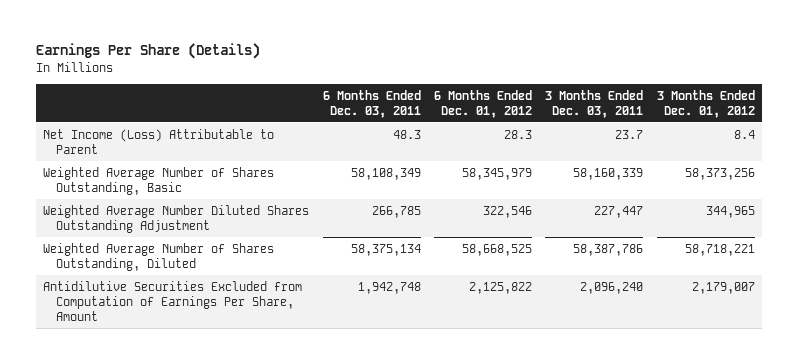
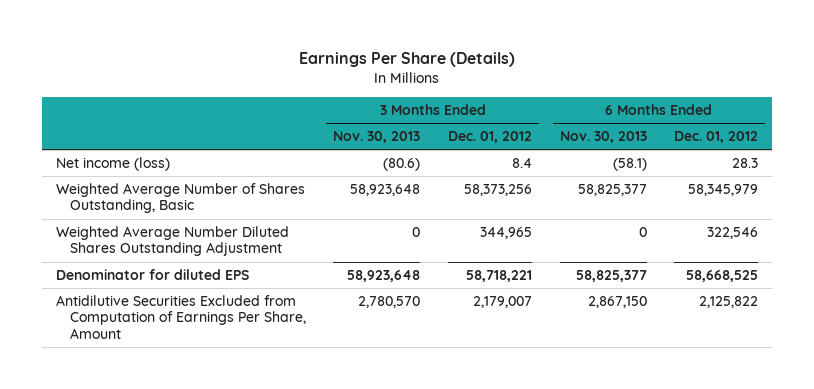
- | 6 Months Ended Dec. 03, 2011 | 6 Months Ended Dec. 01, 2012 | 3 Months Ended Dec. 03, 2011 | 3 Months Ended Dec. 01, 2012
+ | 3 Months Ended Nov. 30, 2013 | 3 Months Ended Dec. 01, 2012 | 6 Months Ended Nov. 30, 2013 | 6 Months Ended Dec. 01, 2012
- Net Income (Loss) Attributable to Parent | 48.3 | 28.3 | 23.7 | 8.4
+ Net income (loss) | (80.6) | 8.4 | (58.1) | 28.3
- Weighted Average Number of Shares Outstanding, Diluted | 58,375,134 | 58,668,525 | 58,387,786 | 58,718,221
+ Denominator for diluted EPS | 58,923,648 | 58,718,221 | 58,825,377 | 58,668,525

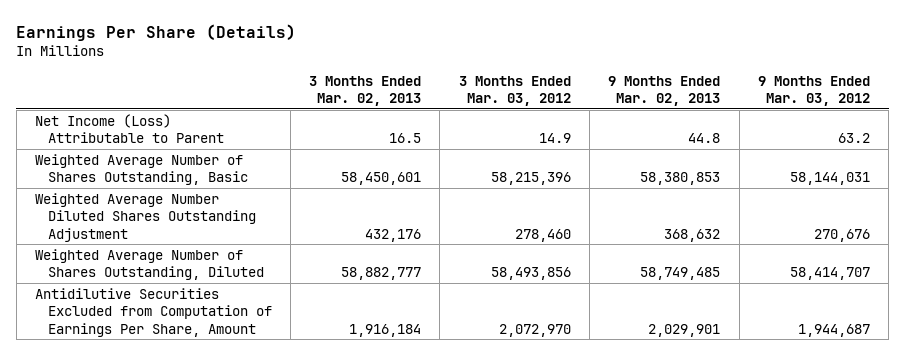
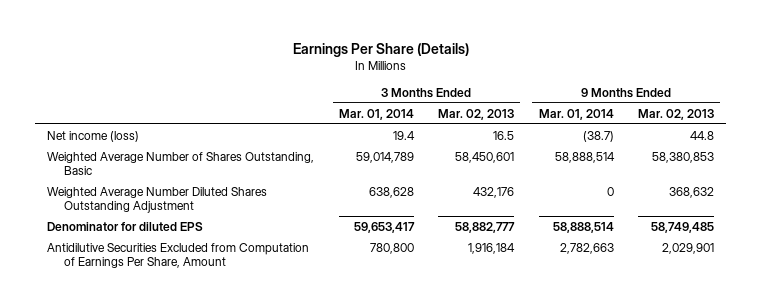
- | 3 Months Ended Mar. 02, 2013 | 3 Months Ended Mar. 03, 2012 | 9 Months Ended Mar. 02, 2013 | 9 Months Ended Mar. 03, 2012
+ | 3 Months Ended Mar. 01, 2014 | 3 Months Ended Mar. 02, 2013 | 9 Months Ended Mar. 01, 2014 | 9 Months Ended Mar. 02, 2013
- Net Income (Loss) Attributable to Parent | 16.5 | 14.9 | 44.8 | 63.2
+ Net income (loss) | 19.4 | 16.5 | (38.7) | 44.8
- Weighted Average Number of Shares Outstanding, Diluted | 58,882,777 | 58,493,856 | 58,749,485 | 58,414,707
+ Denominator for diluted EPS | 59,653,417 | 58,882,777 | 58,888,514 | 58,749,485

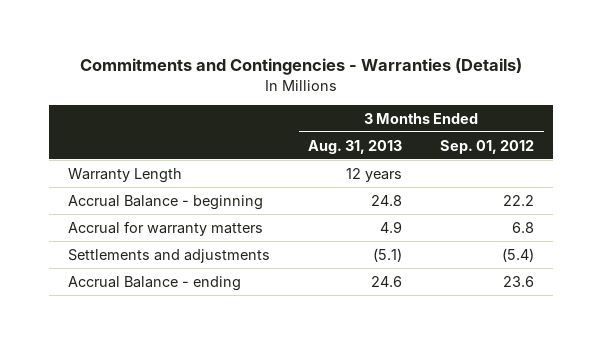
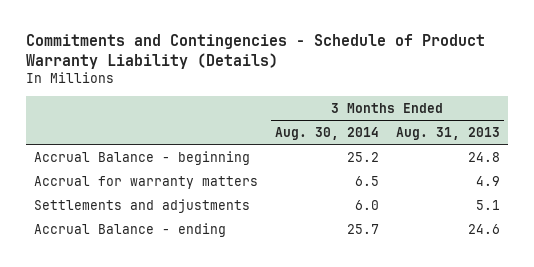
- Commitments and Contingencies - Warranties (Details)
+ Commitments and Contingencies - Schedule of Product Warranty Liability (Details)
- | 3 Months Ended Aug. 31, 2013 | 3 Months Ended Sep. 01, 2012
+ | 3 Months Ended Aug. 30, 2014 | 3 Months Ended Aug. 31, 2013
- Warranty Length | 12 years |
- Settlements and adjustments | (5.1) | (5.4)
+ Settlements and adjustments | 6.0 | 5.1

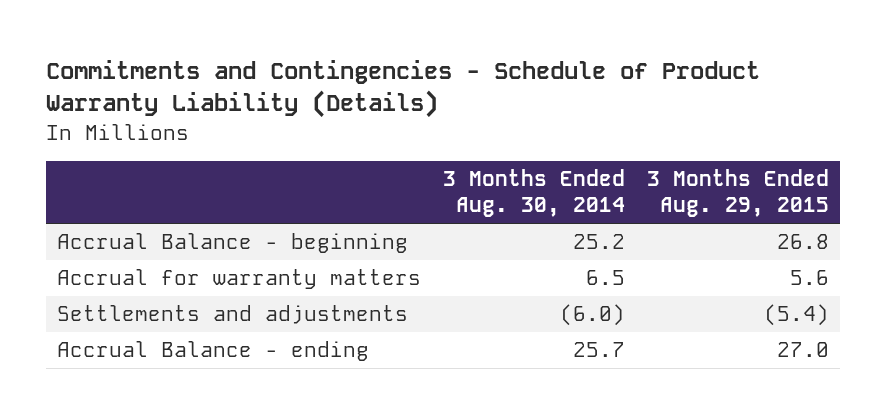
- | 3 Months Ended Aug. 30, 2014 | 3 Months Ended Aug. 31, 2013
+ | 3 Months Ended Aug. 30, 2014 | 3 Months Ended Aug. 29, 2015
- Settlements and adjustments | 6.0 | 5.1
+ Settlements and adjustments | (6.0) | (5.4)

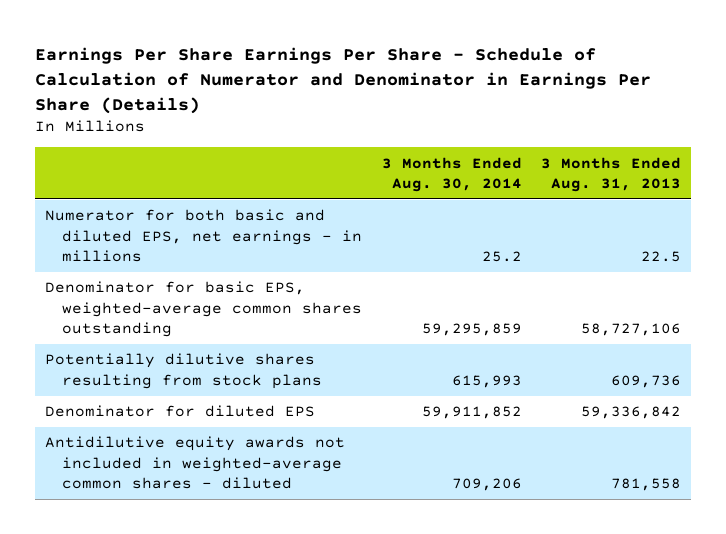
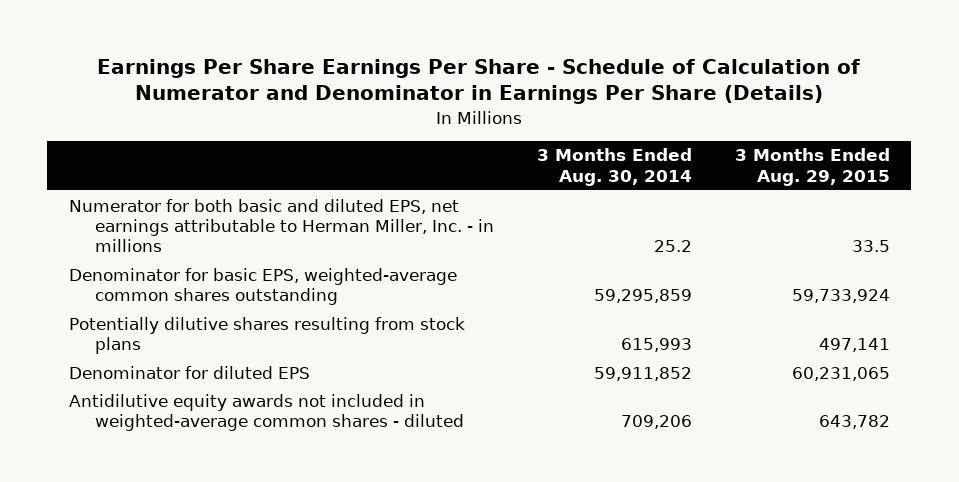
- | 3 Months Ended Aug. 30, 2014 | 3 Months Ended Aug. 31, 2013
+ | 3 Months Ended Aug. 30, 2014 | 3 Months Ended Aug. 29, 2015
- Numerator for both basic and diluted EPS, net earnings - in millions | 25.2 | 22.5
+ Numerator for both basic and diluted EPS, net earnings attributable to Herman Miller, Inc. - in millions | 25.2 | 33.5

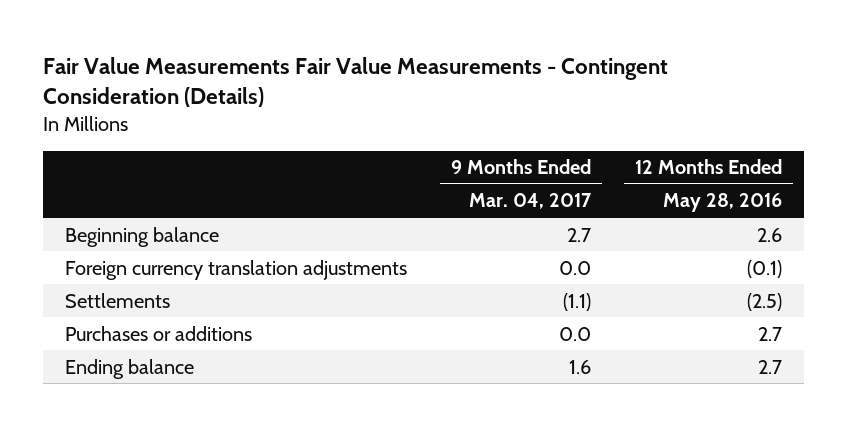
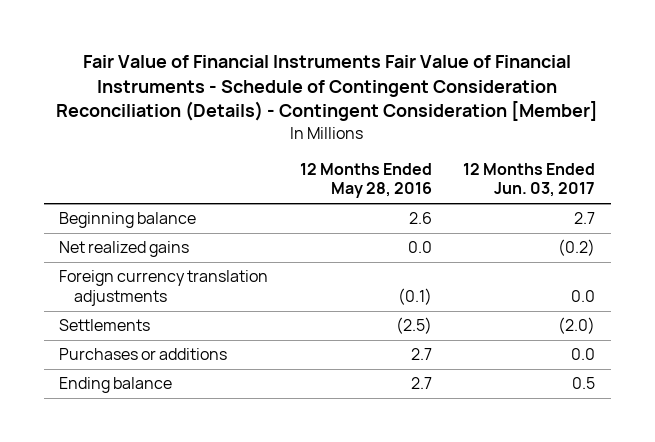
- Fair Value Measurements Fair Value Measurements - Contingent Consideration (Details)
+ Fair Value of Financial Instruments Fair Value of Financial Instruments - Schedule of Contingent Consideration Reconciliation (Details) - Contingent Consideration [Member]
- | 9 Months Ended Mar. 04, 2017 | 12 Months Ended May 28, 2016
+ | 12 Months Ended May 28, 2016 | 12 Months Ended Jun. 03, 2017
+ Net realized gains | 0.0 | (0.2)

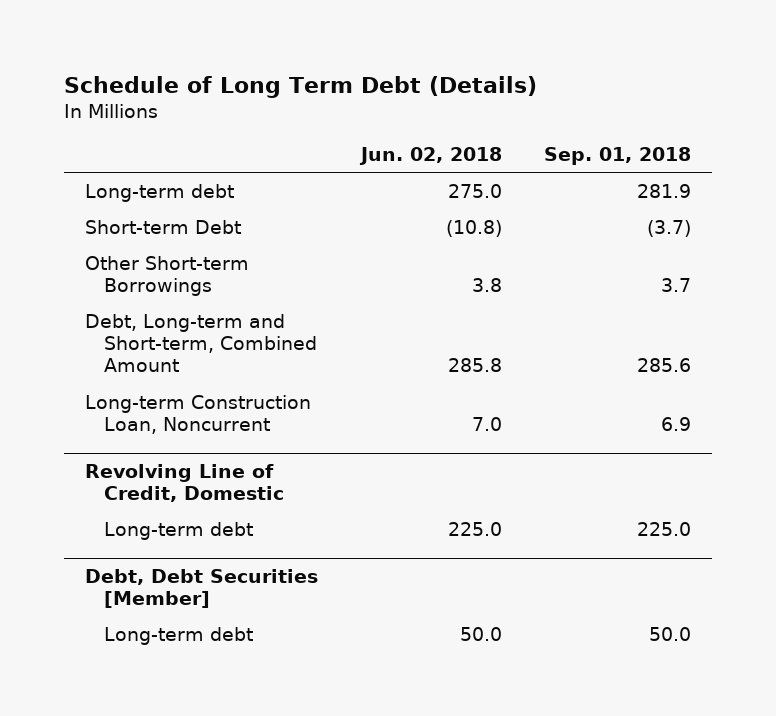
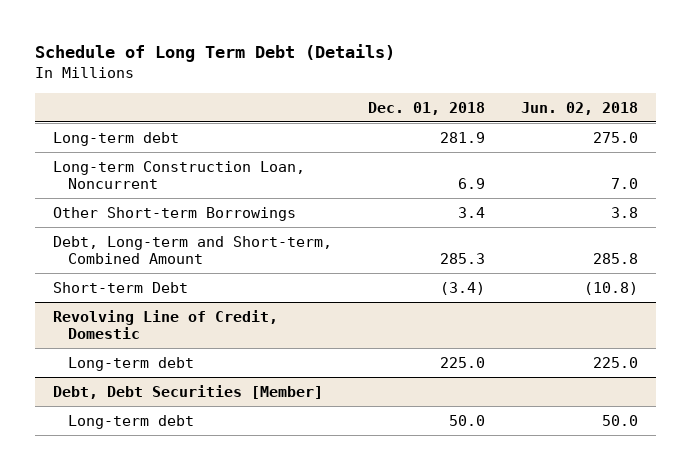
- | Jun. 02, 2018 | Sep. 01, 2018
+ | Dec. 01, 2018 | Jun. 02, 2018
moved up: Long-term Construction Loan, Noncurrent | 6.9 | 7.0
moved down: Short-term Debt | (3.4) | (10.8)

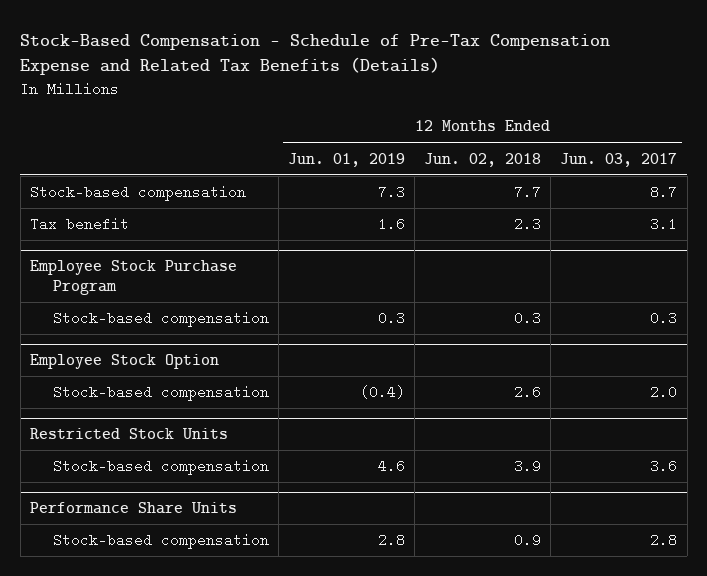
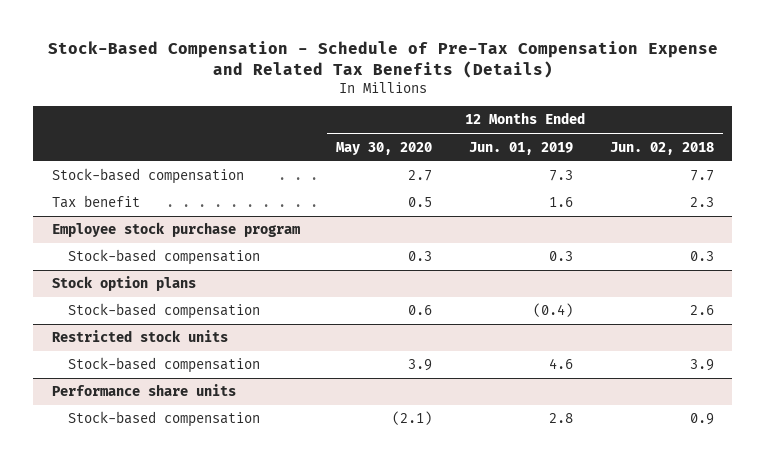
- | 12 Months Ended Jun. 01, 2019 | 12 Months Ended Jun. 02, 2018 | 12 Months Ended Jun. 03, 2017
+ | 12 Months Ended May 30, 2020 | 12 Months Ended Jun. 01, 2019 | 12 Months Ended Jun. 02, 2018
- Employee Stock Purchase Program
+ Employee stock purchase program
- Employee Stock Option
+ Stock option plans
- Restricted Stock Units
+ Restricted stock units
- Performance Share Units
+ Performance share units

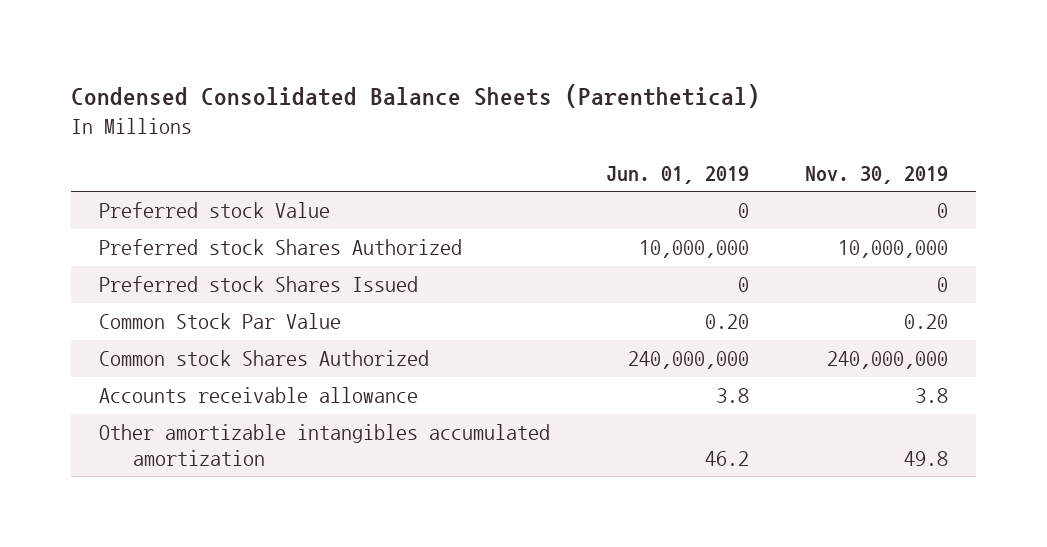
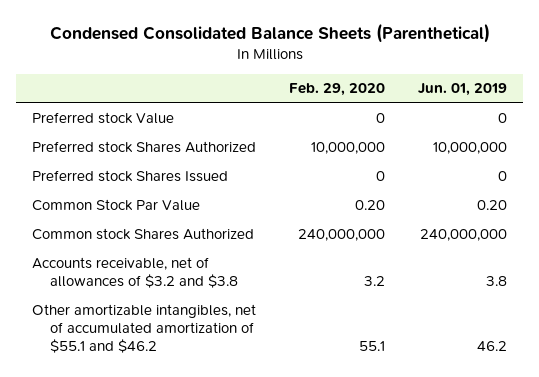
- | Jun. 01, 2019 | Nov. 30, 2019
+ | Feb. 29, 2020 | Jun. 01, 2019
- Accounts receivable allowance | 3.8 | 3.8
- Other amortizable intangibles accumulated amortization | 46.2 | 49.8
+ Accounts receivable, net of allowances of $3.2 and $3.8 | 3.2 | 3.8
+ Other amortizable intangibles, net of accumulated amortization of $55.1 and $46.2 | 55.1 | 46.2

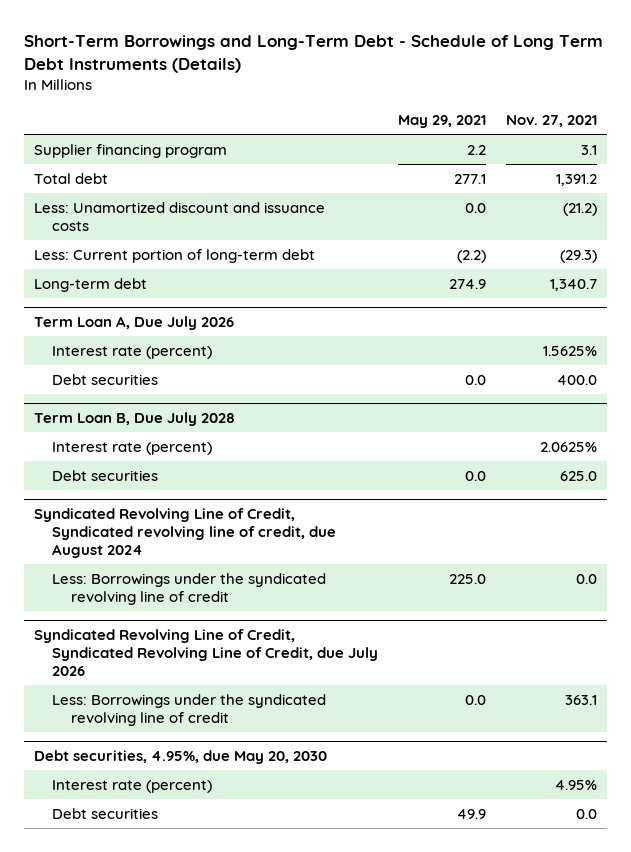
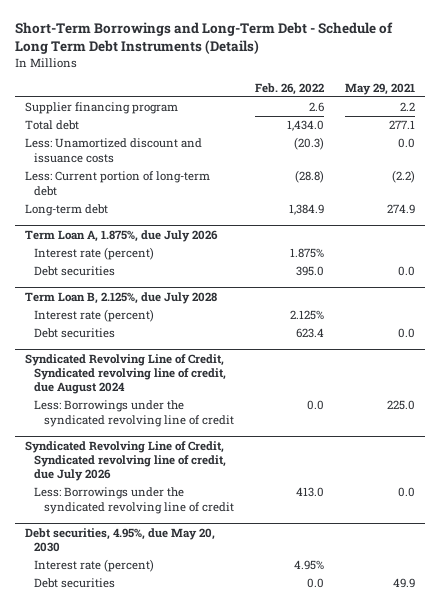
- | May 29, 2021 | Nov. 27, 2021
+ | Feb. 26, 2022 | May 29, 2021
- Term Loan A, Due July 2026
+ Term Loan A, 1.875%, due July 2026
- Term Loan B, Due July 2028
+ Term Loan B, 2.125%, due July 2028
- Syndicated Revolving Line of Credit, Syndicated Revolving Line of Credit, due July 2026
+ Syndicated Revolving Line of Credit, Syndicated revolving line of credit, due July 2026

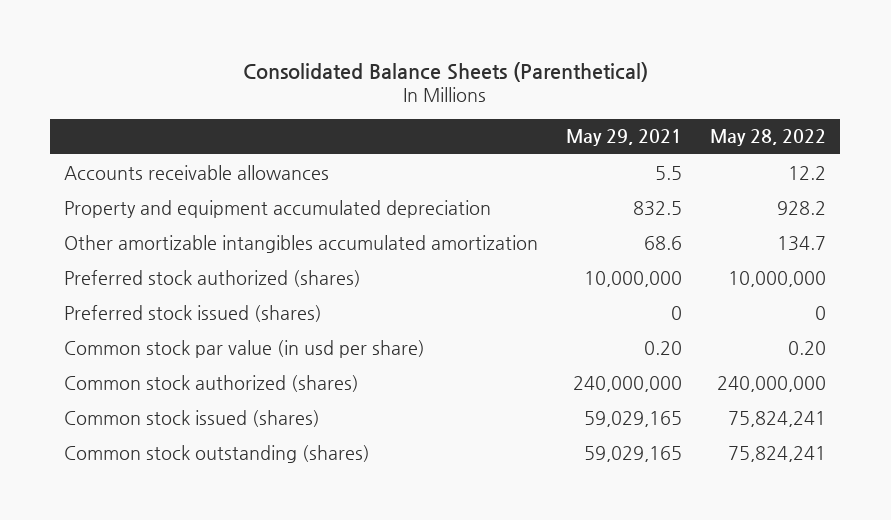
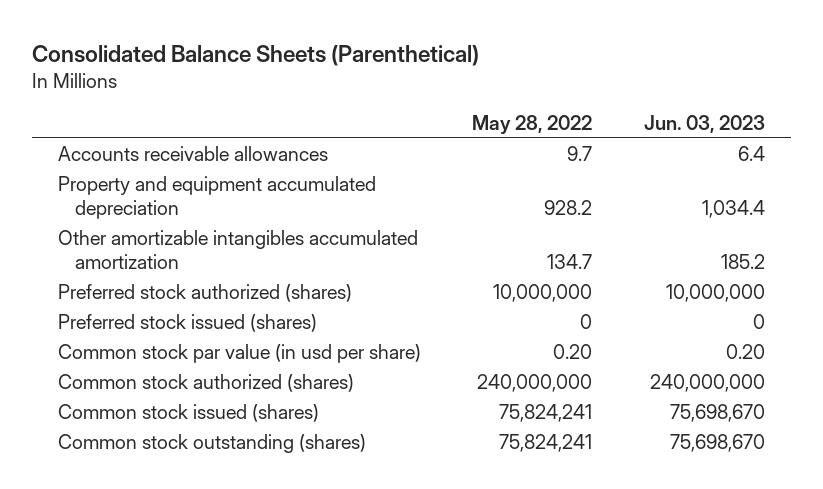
- | May 29, 2021 | May 28, 2022
+ | May 28, 2022 | Jun. 03, 2023
- Accounts receivable allowances | 5.5 | 12.2
+ Accounts receivable allowances | 9.7 | 6.4

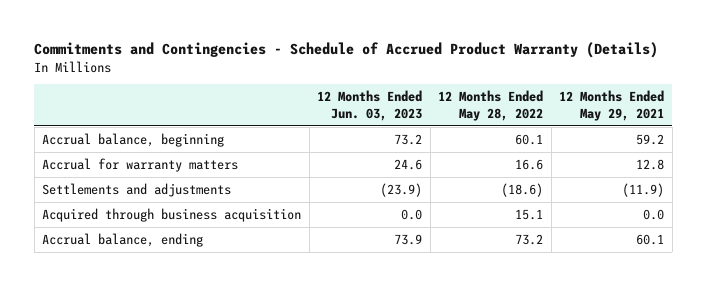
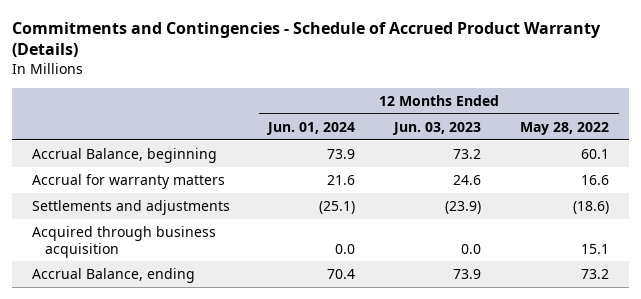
- | 12 Months Ended Jun. 03, 2023 | 12 Months Ended May 28, 2022 | 12 Months Ended May 29, 2021
+ | 12 Months Ended Jun. 01, 2024 | 12 Months Ended Jun. 03, 2023 | 12 Months Ended May 28, 2022
- Accrual balance, beginning | 73.2 | 60.1 | 59.2
+ Accrual Balance, beginning | 73.9 | 73.2 | 60.1
- Accrual balance, ending | 73.9 | 73.2 | 60.1
+ Accrual Balance, ending | 70.4 | 73.9 | 73.2

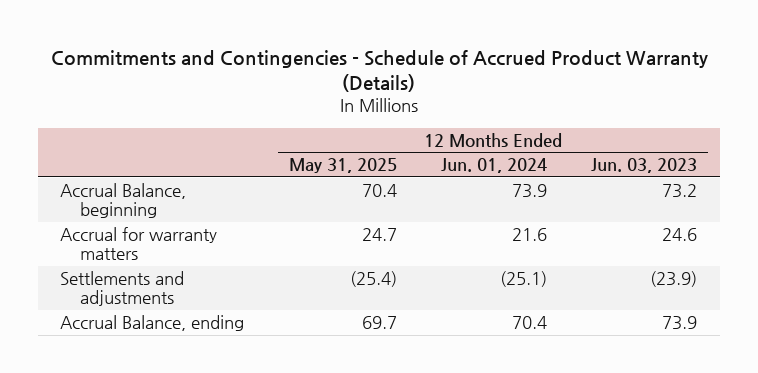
- | 12 Months Ended Jun. 01, 2024 | 12 Months Ended Jun. 03, 2023 | 12 Months Ended May 28, 2022
+ | 12 Months Ended May 31, 2025 | 12 Months Ended Jun. 01, 2024 | 12 Months Ended Jun. 03, 2023
- Acquired through business acquisition | 0.0 | 0.0 | 15.1

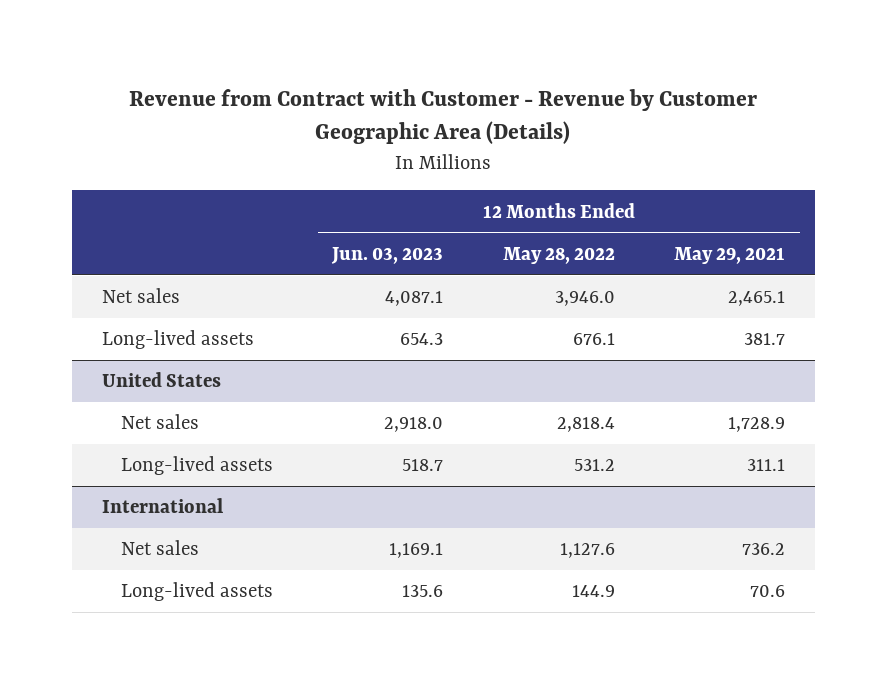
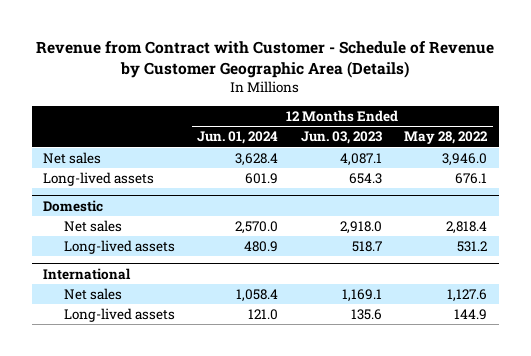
- Revenue from Contract with Customer - Revenue by Customer Geographic Area (Details)
+ Revenue from Contract with Customer - Schedule of Revenue by Customer Geographic Area (Details)
- | 12 Months Ended Jun. 03, 2023 | 12 Months Ended May 28, 2022 | 12 Months Ended May 29, 2021
+ | 12 Months Ended Jun. 01, 2024 | 12 Months Ended Jun. 03, 2023 | 12 Months Ended May 28, 2022
- United States
+ Domestic

